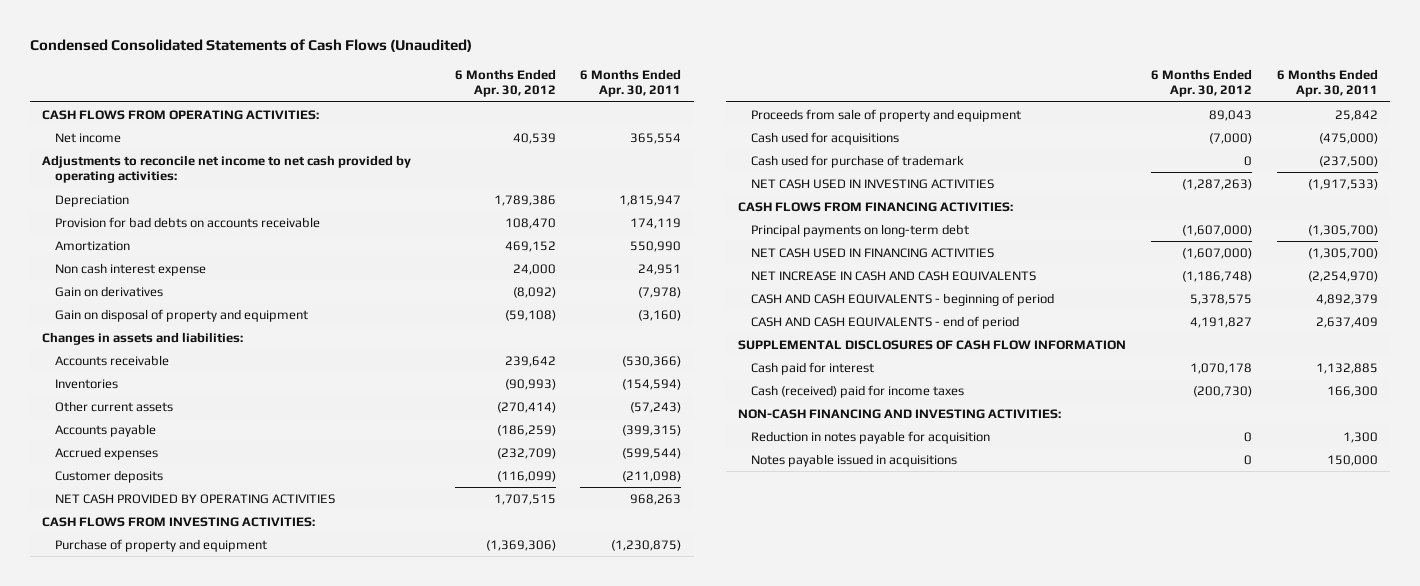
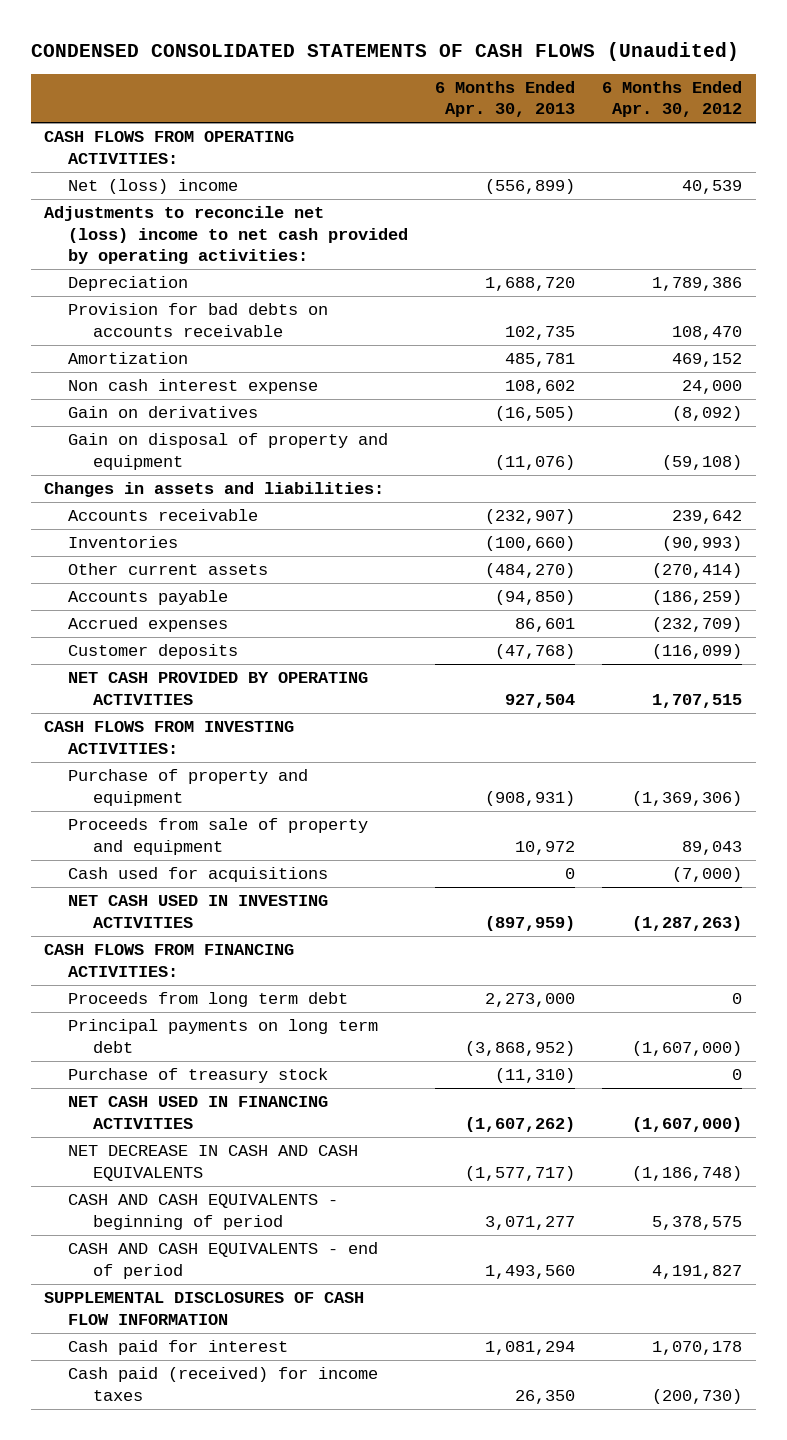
- Condensed Consolidated Statements of Cash Flows (Unaudited)
+ CONDENSED CONSOLIDATED STATEMENTS OF CASH FLOWS (Unaudited)
- | 6 Months Ended Apr. 30, 2012 | 6 Months Ended Apr. 30, 2011
+ | 6 Months Ended Apr. 30, 2013 | 6 Months Ended Apr. 30, 2012
- Net income | 40,539 | 365,554
- Adjustments to reconcile net income to net cash provided by operating activities:
+ Net (loss) income | (556,899) | 40,539
+ Adjustments to reconcile net (loss) income to net cash provided by operating activities:
- Cash used for purchase of trademark | 0 | (237,500)
- Principal payments on long-term debt | (1,607,000) | (1,305,700)
+ Proceeds from long term debt | 2,273,000 | 0
+ Principal payments on long term debt | (3,868,952) | (1,607,000)
+ Purchase of treasury stock | (11,310) | 0
- NET INCREASE IN CASH AND CASH EQUIVALENTS | (1,186,748) | (2,254,970)
+ NET DECREASE IN CASH AND CASH EQUIVALENTS | (1,577,717) | (1,186,748)
- Cash (received) paid for income taxes | (200,730) | 166,300
- NON-CASH FINANCING AND INVESTING ACTIVITIES:
- Reduction in notes payable for acquisition | 0 | 1,300
- Notes payable issued in acquisitions | 0 | 150,000
+ Cash paid (received) for income taxes | 26,350 | (200,730)

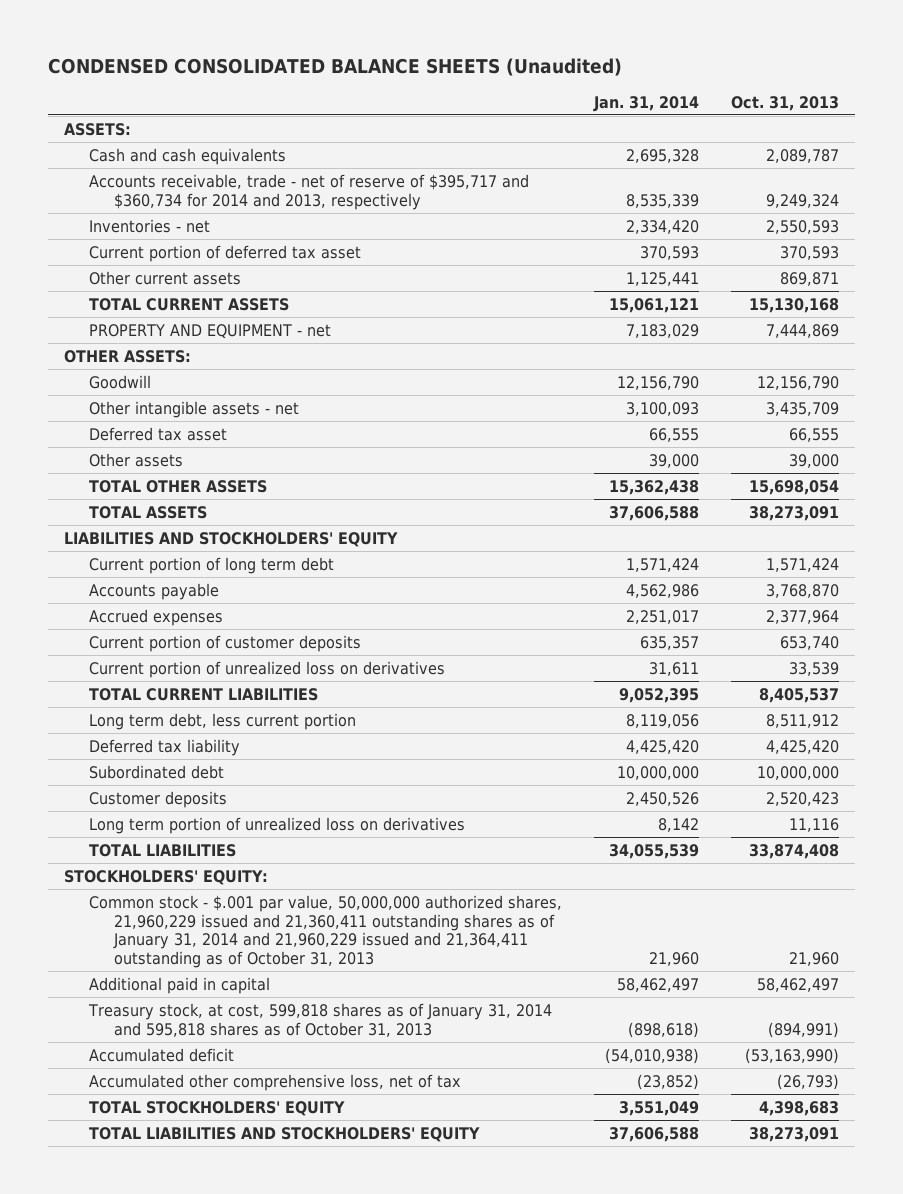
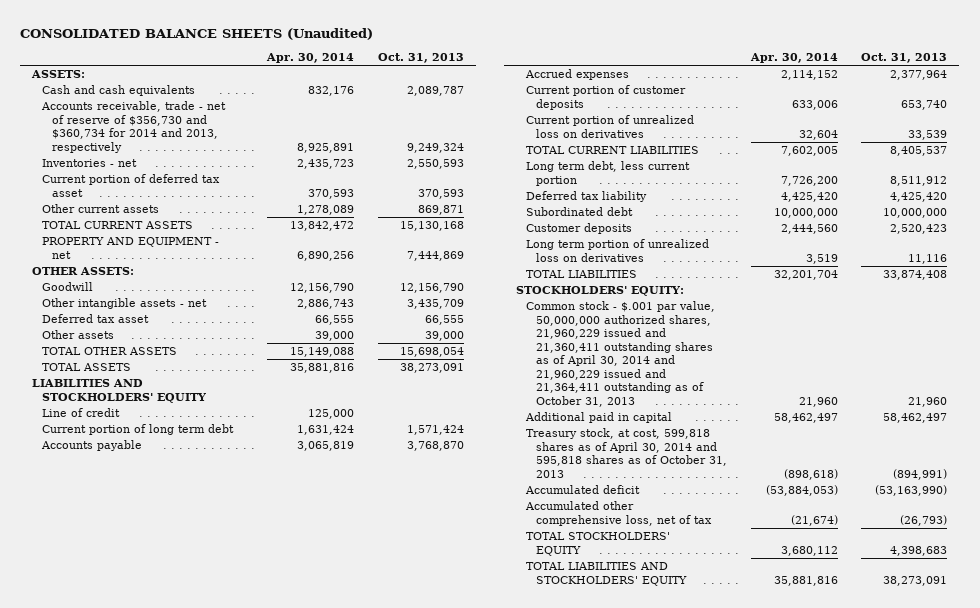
- CONDENSED CONSOLIDATED BALANCE SHEETS (Unaudited)
+ CONSOLIDATED BALANCE SHEETS (Unaudited)
- | Jan. 31, 2014 | Oct. 31, 2013
+ | Apr. 30, 2014 | Oct. 31, 2013
- Accounts receivable, trade - net of reserve of $395,717 and $360,734 for 2014 and 2013, respectively | 8,535,339 | 9,249,324
+ Accounts receivable, trade - net of reserve of $356,730 and $360,734 for 2014 and 2013, respectively | 8,925,891 | 9,249,324
+ Line of credit | 125,000 |
- Common stock - $.001 par value, 50,000,000 authorized shares, 21,960,229 issued and 21,360,411 outstanding shares as of January 31, 2014 and 21,960,229 issued and 21,364,411 outstanding as of October 31, 2013 | 21,960 | 21,960
+ Common stock - $.001 par value, 50,000,000 authorized shares, 21,960,229 issued and 21,360,411 outstanding shares as of April 30, 2014 and 21,960,229 issued and 21,364,411 outstanding as of October 31, 2013 | 21,960 | 21,960
- Treasury stock, at cost, 599,818 shares as of January 31, 2014 and 595,818 shares as of October 31, 2013 | (898,618) | (894,991)
+ Treasury stock, at cost, 599,818 shares as of April 30, 2014 and 595,818 shares as of October 31, 2013 | (898,618) | (894,991)

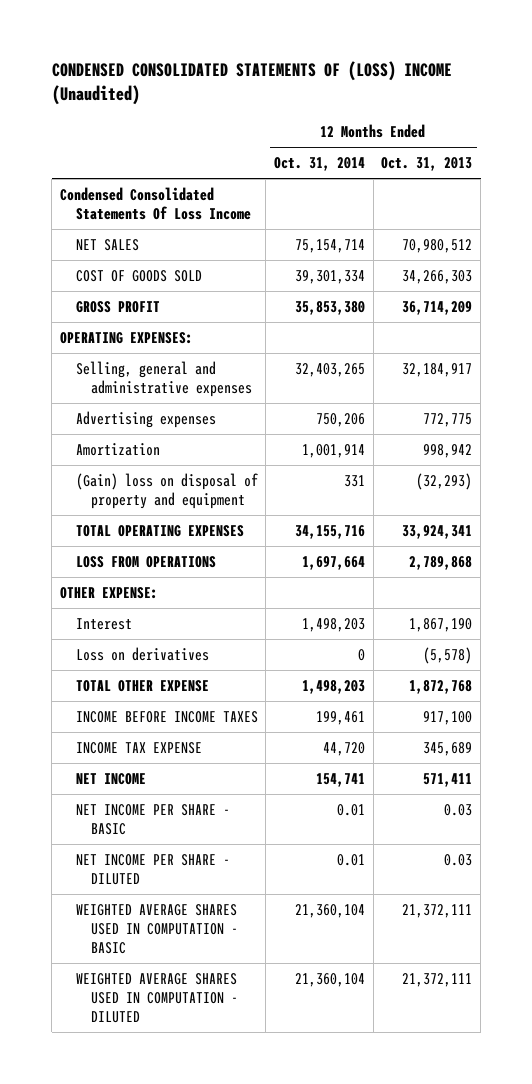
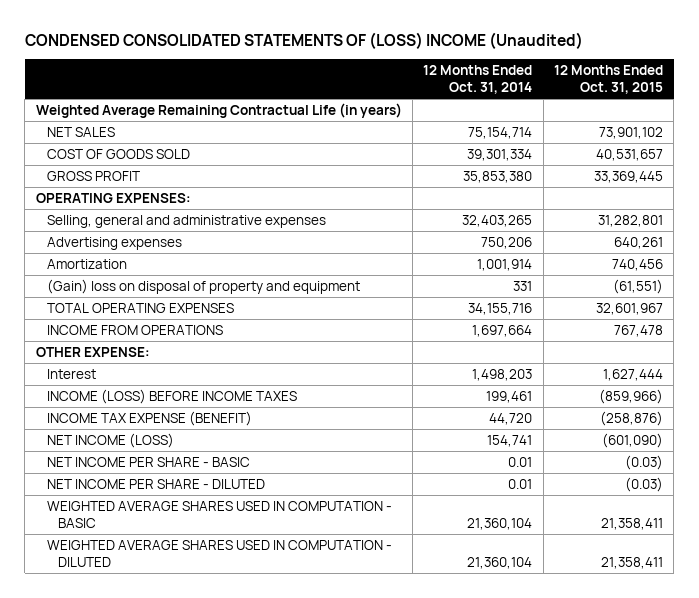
- | 12 Months Ended Oct. 31, 2014 | 12 Months Ended Oct. 31, 2013
+ | 12 Months Ended Oct. 31, 2014 | 12 Months Ended Oct. 31, 2015
- Condensed Consolidated Statements Of Loss Income
+ Weighted Average Remaining Contractual Life (in years)
- LOSS FROM OPERATIONS | 1,697,664 | 2,789,868
+ INCOME FROM OPERATIONS | 1,697,664 | 767,478
- Loss on derivatives | 0 | (5,578)
- TOTAL OTHER EXPENSE | 1,498,203 | 1,872,768
- INCOME BEFORE INCOME TAXES | 199,461 | 917,100
- INCOME TAX EXPENSE | 44,720 | 345,689
- NET INCOME | 154,741 | 571,411
+ INCOME (LOSS) BEFORE INCOME TAXES | 199,461 | (859,966)
+ INCOME TAX EXPENSE (BENEFIT) | 44,720 | (258,876)
+ NET INCOME (LOSS) | 154,741 | (601,090)

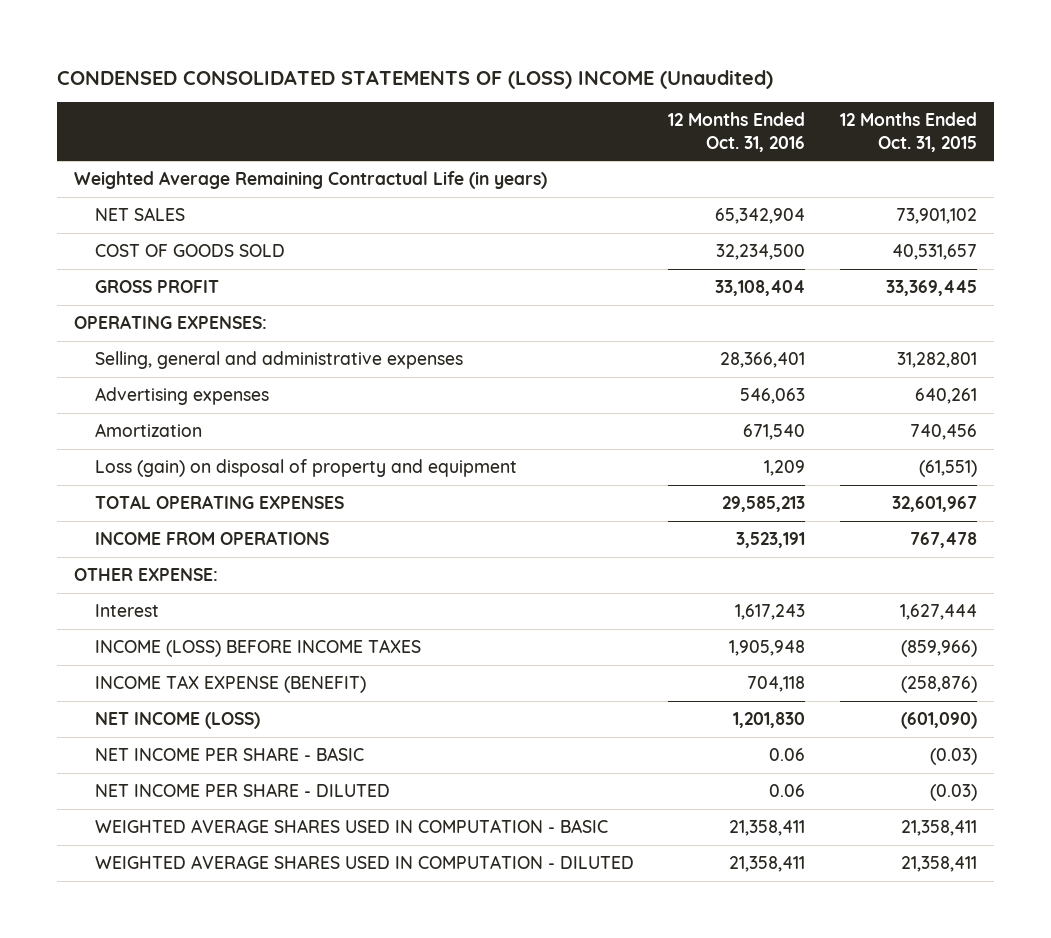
- | 12 Months Ended Oct. 31, 2014 | 12 Months Ended Oct. 31, 2015
+ | 12 Months Ended Oct. 31, 2016 | 12 Months Ended Oct. 31, 2015
- (Gain) loss on disposal of property and equipment | 331 | (61,551)
+ Loss (gain) on disposal of property and equipment | 1,209 | (61,551)

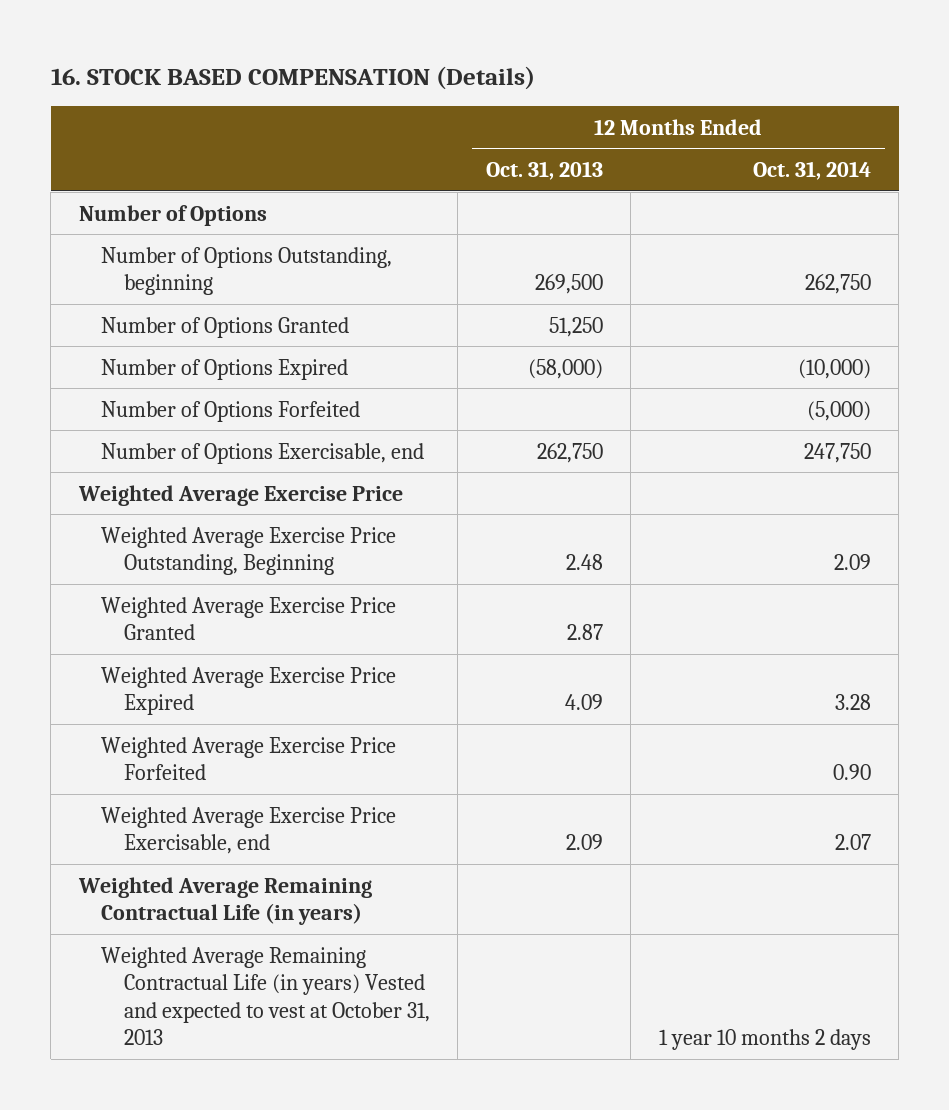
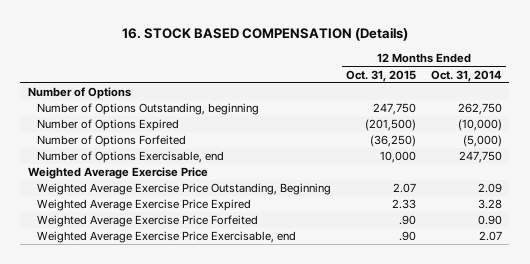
- | 12 Months Ended Oct. 31, 2013 | 12 Months Ended Oct. 31, 2014
+ | 12 Months Ended Oct. 31, 2015 | 12 Months Ended Oct. 31, 2014
- Number of Options Granted | 51,250 |
- Weighted Average Exercise Price Granted | 2.87 |
- Weighted Average Remaining Contractual Life (in years)
- Weighted Average Remaining Contractual Life (in years) Vested and expected to vest at October 31, 2013 | | 1 year 10 months 2 days

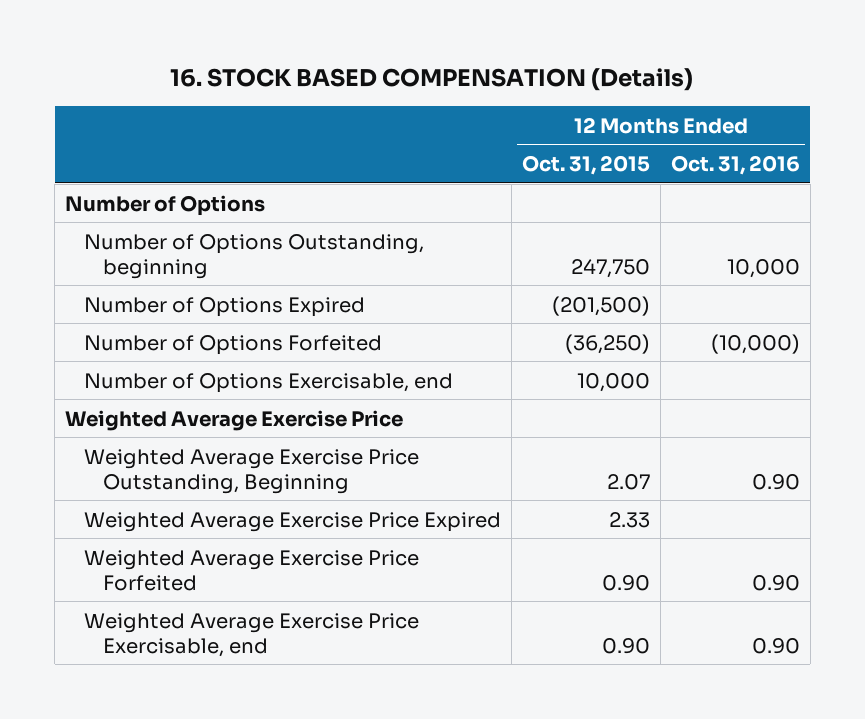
- | 12 Months Ended Oct. 31, 2015 | 12 Months Ended Oct. 31, 2014
+ | 12 Months Ended Oct. 31, 2015 | 12 Months Ended Oct. 31, 2016
- Weighted Average Exercise Price Forfeited | .90 | 0.90
- Weighted Average Exercise Price Exercisable, end | .90 | 2.07
+ Weighted Average Exercise Price Forfeited | 0.90 | 0.90
+ Weighted Average Exercise Price Exercisable, end | 0.90 | 0.90

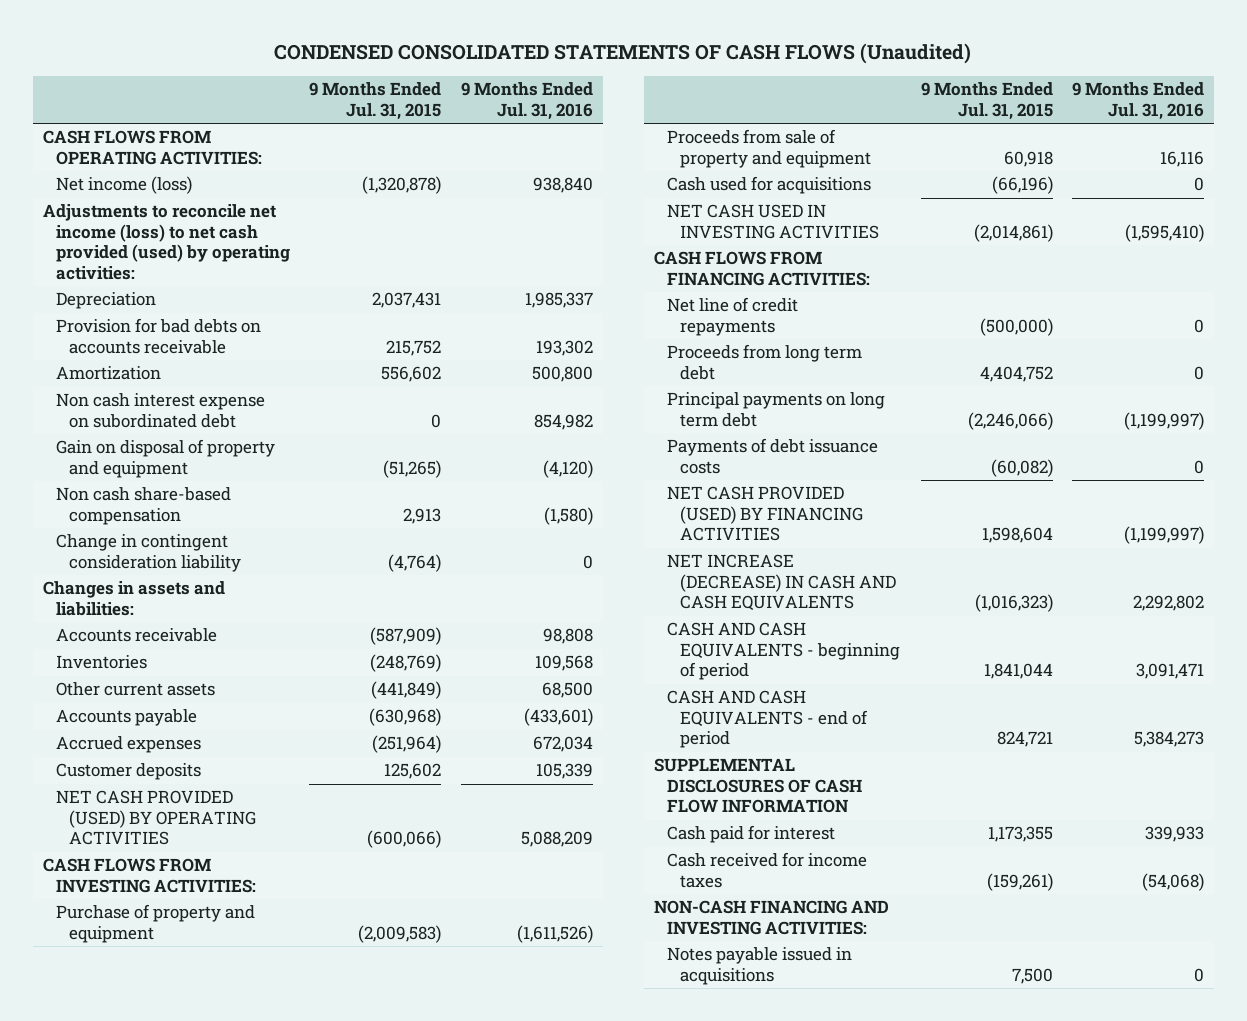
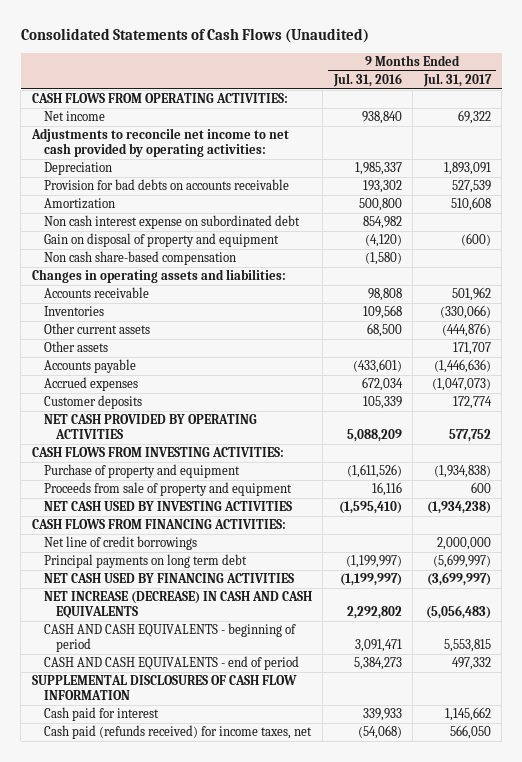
- CONDENSED CONSOLIDATED STATEMENTS OF CASH FLOWS (Unaudited)
+ Consolidated Statements of Cash Flows (Unaudited)
- | 9 Months Ended Jul. 31, 2015 | 9 Months Ended Jul. 31, 2016
+ | 9 Months Ended Jul. 31, 2016 | 9 Months Ended Jul. 31, 2017
- Net income (loss) | (1,320,878) | 938,840
- Adjustments to reconcile net income (loss) to net cash provided (used) by operating activities:
+ Net income | 938,840 | 69,322
+ Adjustments to reconcile net income to net cash provided by operating activities:
- Change in contingent consideration liability | (4,764) | 0
- Changes in assets and liabilities:
+ Changes in operating assets and liabilities:
+ Other assets | | 171,707
- NET CASH PROVIDED (USED) BY OPERATING ACTIVITIES | (600,066) | 5,088,209
+ NET CASH PROVIDED BY OPERATING ACTIVITIES | 5,088,209 | 577,752
- Cash used for acquisitions | (66,196) | 0
- NET CASH USED IN INVESTING ACTIVITIES | (2,014,861) | (1,595,410)
+ NET CASH USED BY INVESTING ACTIVITIES | (1,595,410) | (1,934,238)
- Net line of credit repayments | (500,000) | 0
- Proceeds from long term debt | 4,404,752 | 0
+ Net line of credit borrowings | | 2,000,000
- Payments of debt issuance costs | (60,082) | 0
- NET CASH PROVIDED (USED) BY FINANCING ACTIVITIES | 1,598,604 | (1,199,997)
+ NET CASH USED BY FINANCING ACTIVITIES | (1,199,997) | (3,699,997)
- Cash received for income taxes | (159,261) | (54,068)
- NON-CASH FINANCING AND INVESTING ACTIVITIES:
- Notes payable issued in acquisitions | 7,500 | 0
+ Cash paid (refunds received) for income taxes, net | (54,068) | 566,050

